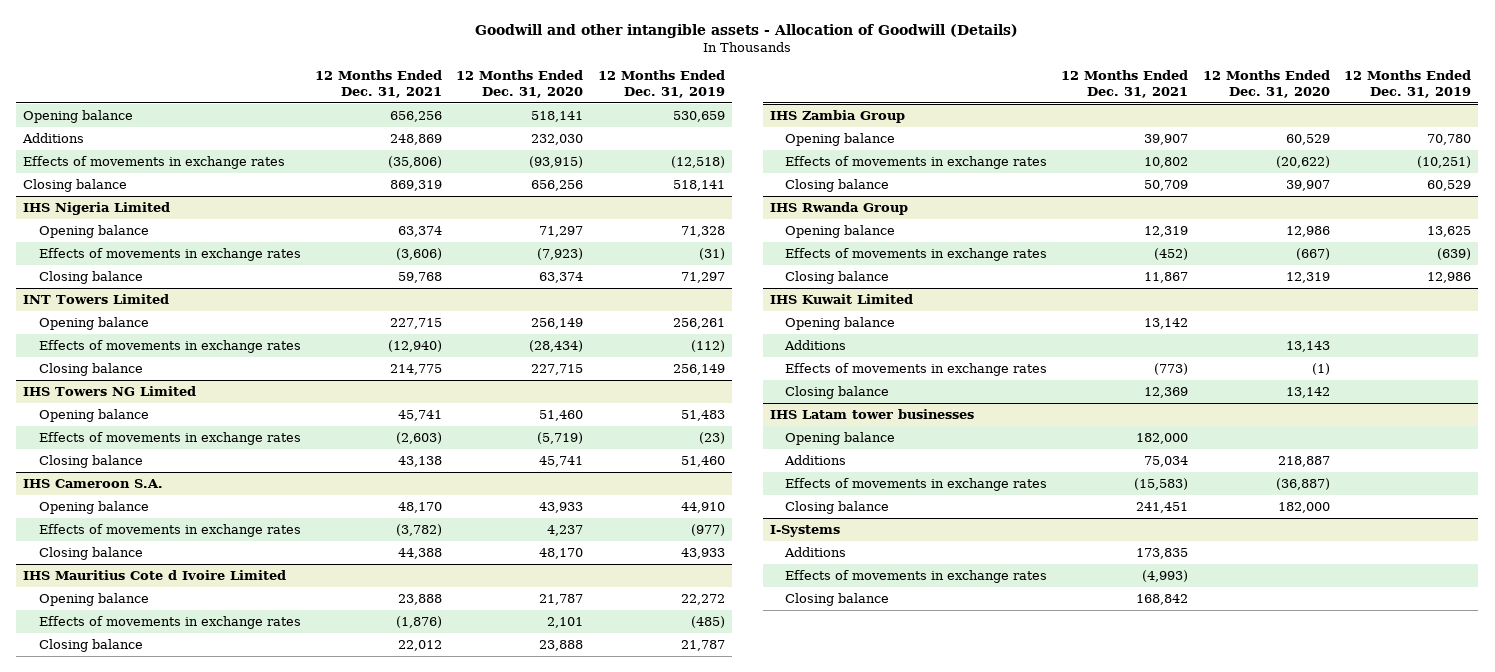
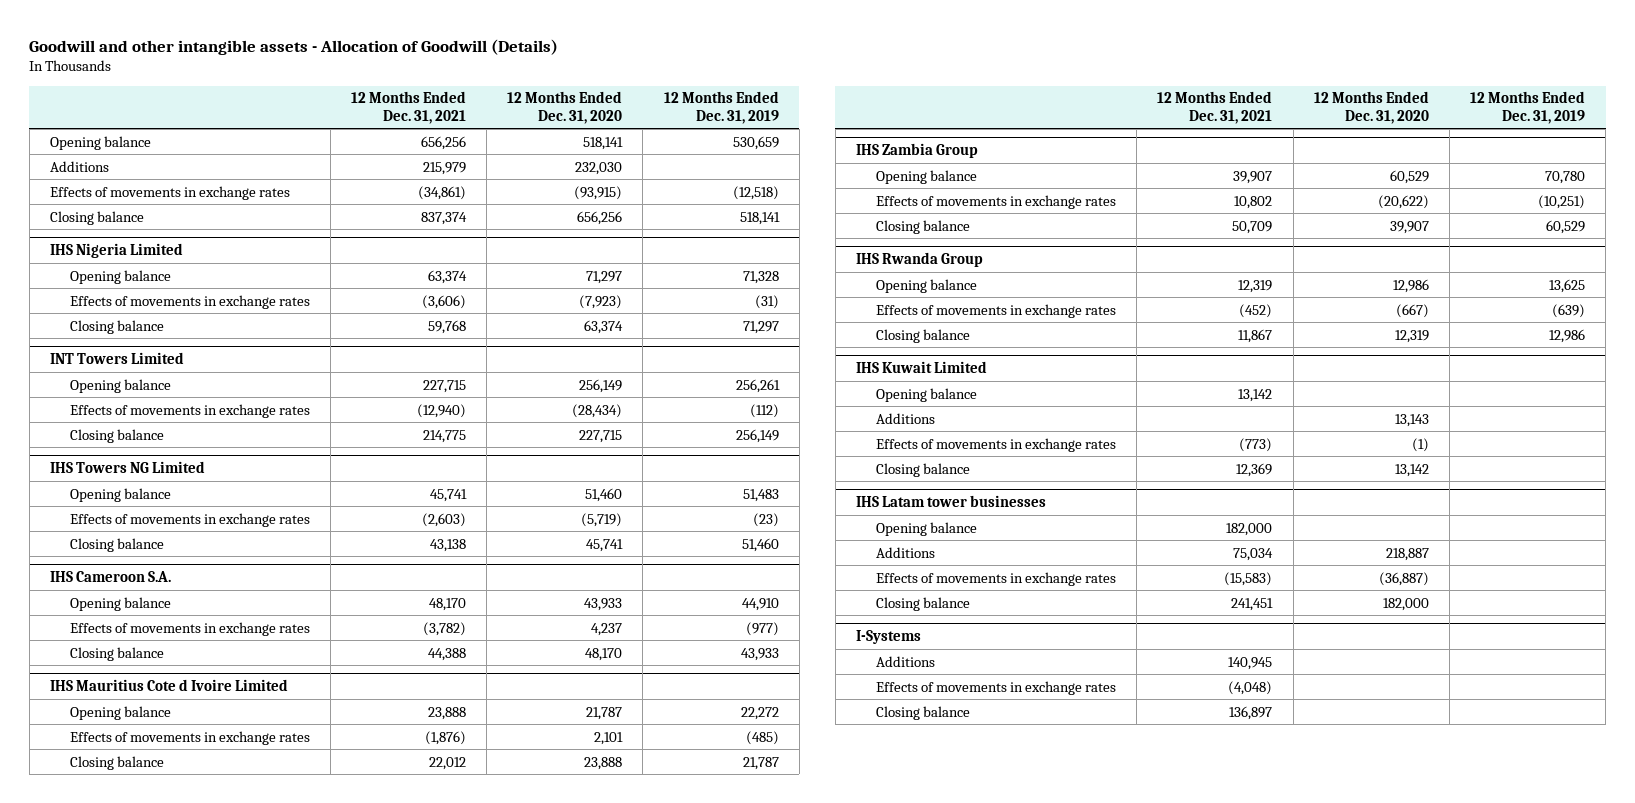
- Additions | 248,869 | 232,030 |
- Effects of movements in exchange rates | (35,806) | (93,915) | (12,518)
- Closing balance | 869,319 | 656,256 | 518,141
+ Additions | 215,979 | 232,030 |
+ Effects of movements in exchange rates | (34,861) | (93,915) | (12,518)
+ Closing balance | 837,374 | 656,256 | 518,141
@ I-Systems
- Additions | 173,835 | |
- Effects of movements in exchange rates | (4,993) | |
- Closing balance | 168,842 | |
+ Additions | 140,945 | |
+ Effects of movements in exchange rates | (4,048) | |
+ Closing balance | 136,897 | |

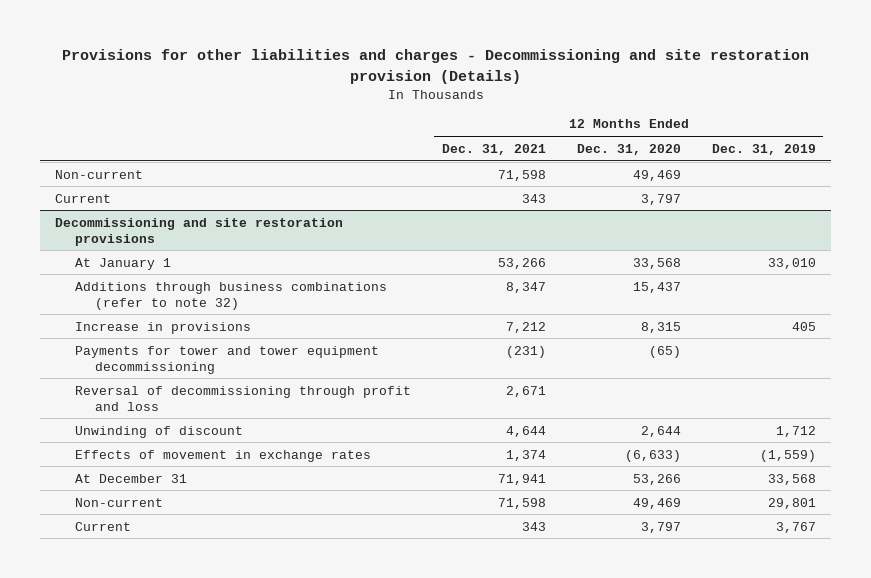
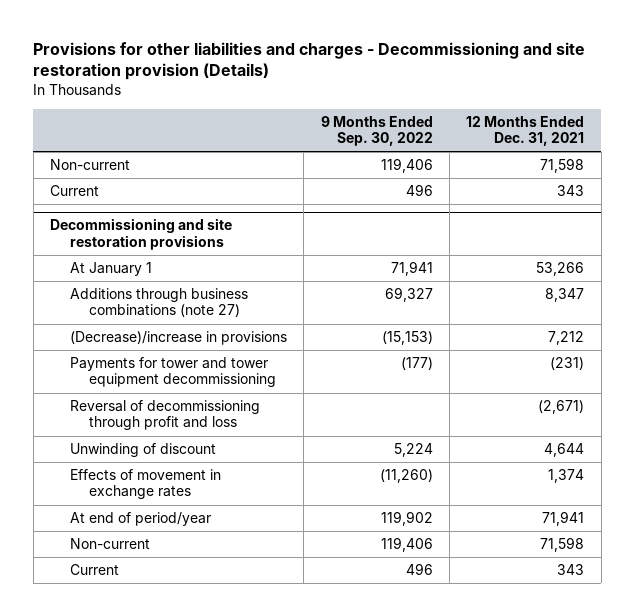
- | 12 Months Ended Dec. 31, 2021 | 12 Months Ended Dec. 31, 2020 | 12 Months Ended Dec. 31, 2019
+ | 9 Months Ended Sep. 30, 2022 | 12 Months Ended Dec. 31, 2021
@ Decommissioning and site restoration provisions
- Additions through business combinations (refer to note 32) | 8,347 | 15,437 |
- Increase in provisions | 7,212 | 8,315 | 405
+ Additions through business combinations (note 27) | 69,327 | 8,347
+ (Decrease)/increase in provisions | (15,153) | 7,212
- Reversal of decommissioning through profit and loss | 2,671 | |
+ Reversal of decommissioning through profit and loss | | (2,671)
- At December 31 | 71,941 | 53,266 | 33,568
+ At end of period/year | 119,902 | 71,941

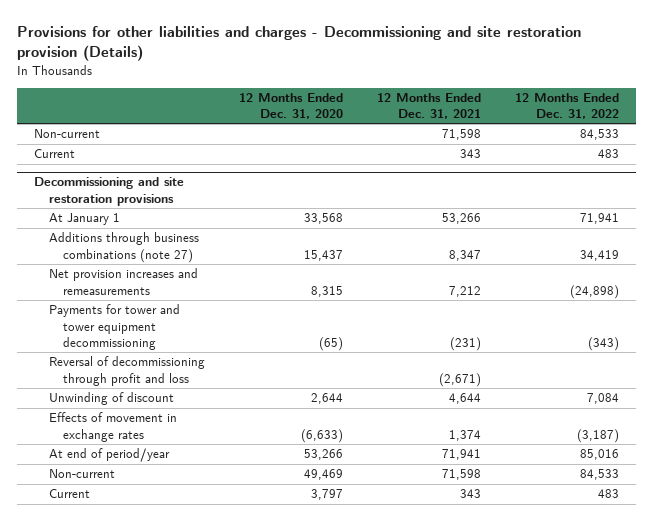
- | 9 Months Ended Sep. 30, 2022 | 12 Months Ended Dec. 31, 2021
+ | 12 Months Ended Dec. 31, 2020 | 12 Months Ended Dec. 31, 2021 | 12 Months Ended Dec. 31, 2022
@ Decommissioning and site restoration provisions
- (Decrease)/increase in provisions | (15,153) | 7,212
+ Net provision increases and remeasurements | 8,315 | 7,212 | (24,898)

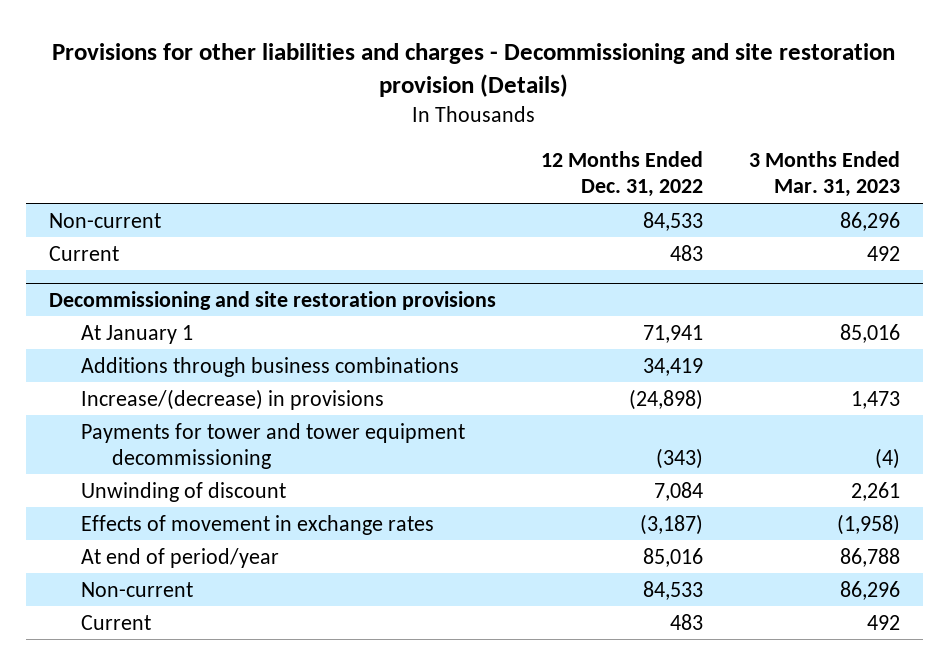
- | 12 Months Ended Dec. 31, 2020 | 12 Months Ended Dec. 31, 2021 | 12 Months Ended Dec. 31, 2022
+ | 12 Months Ended Dec. 31, 2022 | 3 Months Ended Mar. 31, 2023
@ Decommissioning and site restoration provisions
- Additions through business combinations (note 27) | 15,437 | 8,347 | 34,419
- Net provision increases and remeasurements | 8,315 | 7,212 | (24,898)
+ Additions through business combinations | 34,419 |
+ Increase/(decrease) in provisions | (24,898) | 1,473
- Reversal of decommissioning through profit and loss | | (2,671) |

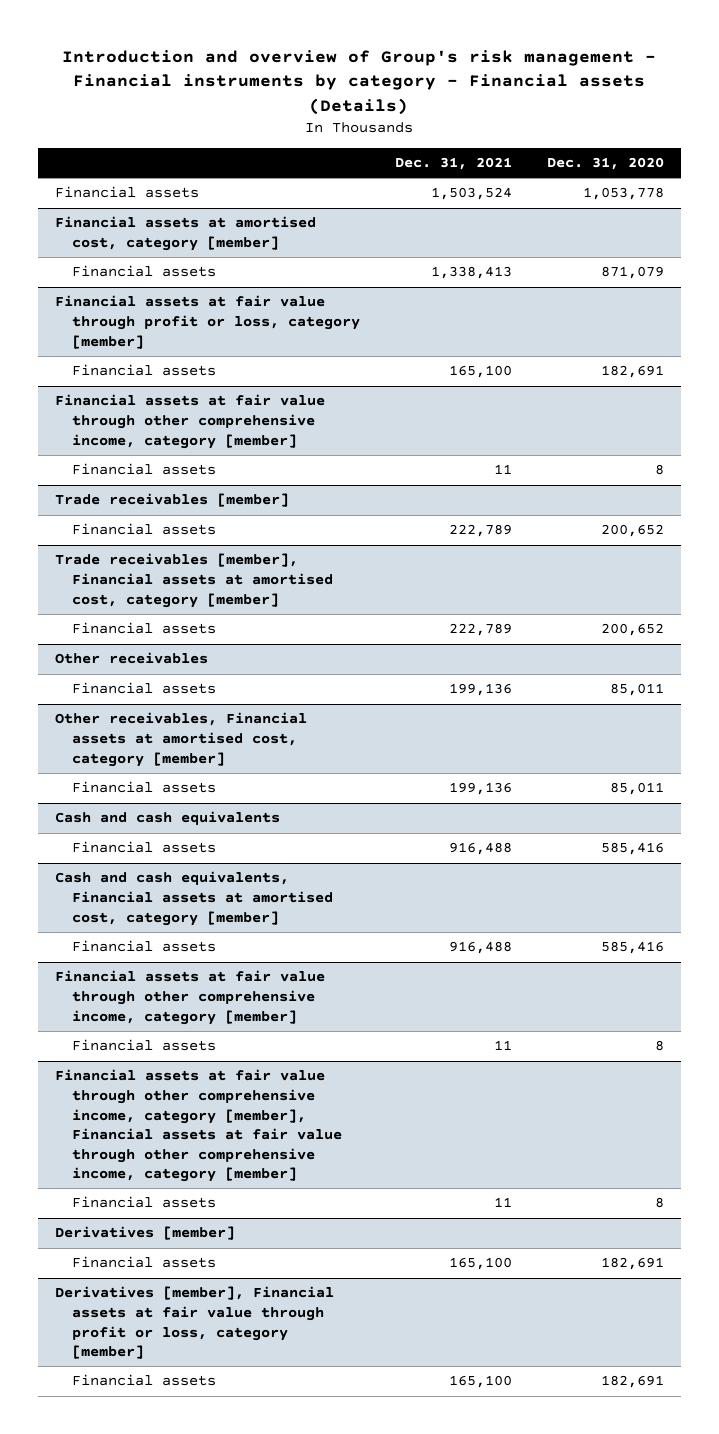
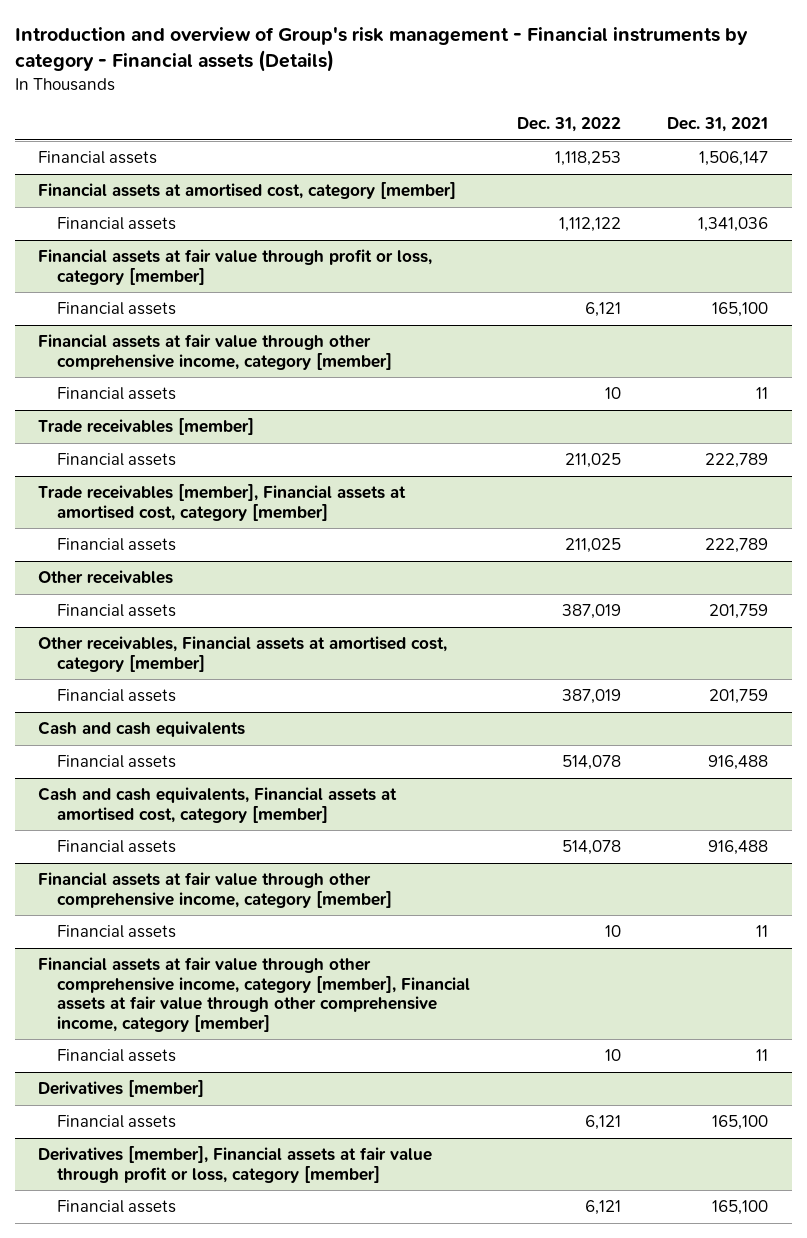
- | Dec. 31, 2021 | Dec. 31, 2020
+ | Dec. 31, 2022 | Dec. 31, 2021
- Financial assets | 1,503,524 | 1,053,778
+ Financial assets | 1,118,253 | 1,506,147
@ Financial assets at amortised cost, category [member]
- Financial assets | 1,338,413 | 871,079
+ Financial assets | 1,112,122 | 1,341,036
@ Other receivables
- Financial assets | 199,136 | 85,011
+ Financial assets | 387,019 | 201,759
@ Other receivables, Financial assets at amortised cost, category [member]
- Financial assets | 199,136 | 85,011
+ Financial assets | 387,019 | 201,759

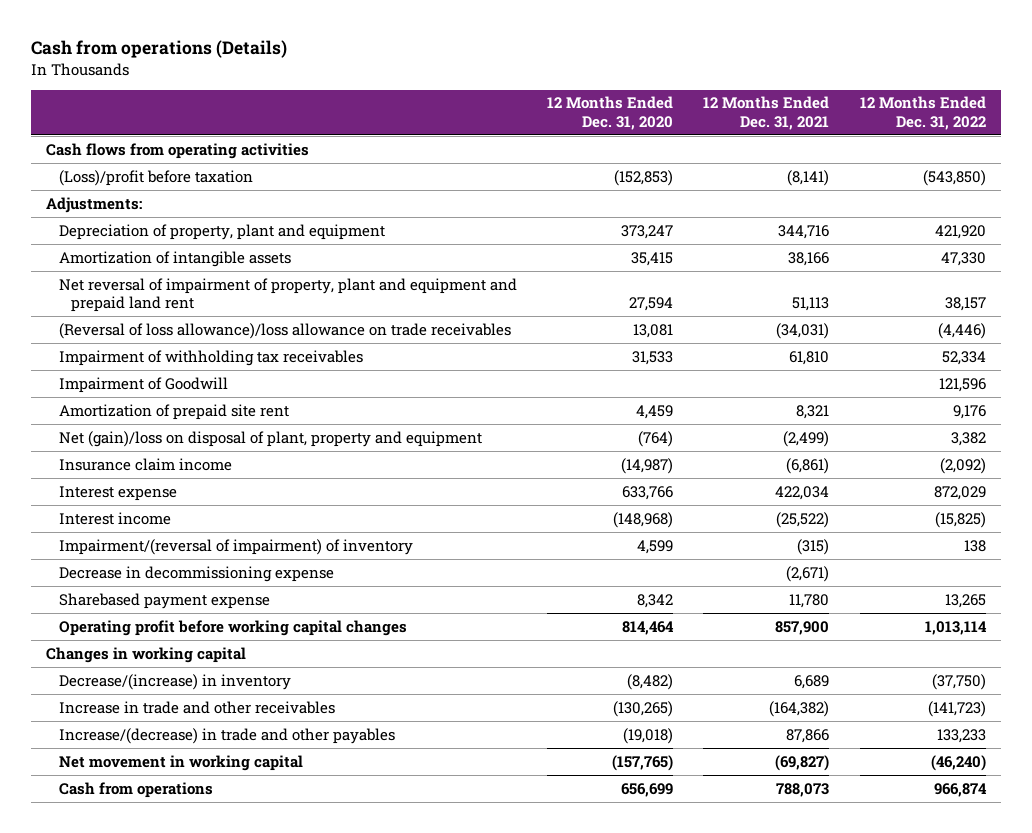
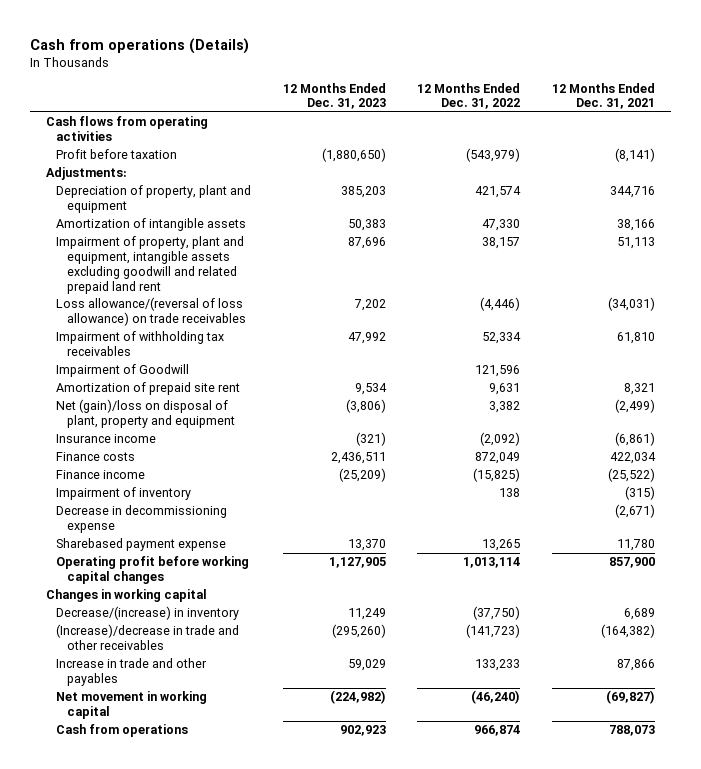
- | 12 Months Ended Dec. 31, 2020 | 12 Months Ended Dec. 31, 2021 | 12 Months Ended Dec. 31, 2022
+ | 12 Months Ended Dec. 31, 2023 | 12 Months Ended Dec. 31, 2022 | 12 Months Ended Dec. 31, 2021
- (Loss)/profit before taxation | (152,853) | (8,141) | (543,850)
+ Profit before taxation | (1,880,650) | (543,979) | (8,141)
- Depreciation of property, plant and equipment | 373,247 | 344,716 | 421,920
+ Depreciation of property, plant and equipment | 385,203 | 421,574 | 344,716
- Net reversal of impairment of property, plant and equipment and prepaid land rent | 27,594 | 51,113 | 38,157
- (Reversal of loss allowance)/loss allowance on trade receivables | 13,081 | (34,031) | (4,446)
+ Impairment of property, plant and equipment, intangible assets excluding goodwill and related prepaid land rent | 87,696 | 38,157 | 51,113
+ Loss allowance/(reversal of loss allowance) on trade receivables | 7,202 | (4,446) | (34,031)
- Amortization of prepaid site rent | 4,459 | 8,321 | 9,176
+ Amortization of prepaid site rent | 9,534 | 9,631 | 8,321
- Insurance claim income | (14,987) | (6,861) | (2,092)
- Interest expense | 633,766 | 422,034 | 872,029
- Interest income | (148,968) | (25,522) | (15,825)
- Impairment/(reversal of impairment) of inventory | 4,599 | (315) | 138
+ Insurance income | (321) | (2,092) | (6,861)
+ Finance costs | 2,436,511 | 872,049 | 422,034
+ Finance income | (25,209) | (15,825) | (25,522)
+ Impairment of inventory | | 138 | (315)
- Increase in trade and other receivables | (130,265) | (164,382) | (141,723)
- Increase/(decrease) in trade and other payables | (19,018) | 87,866 | 133,233
+ (Increase)/decrease in trade and other receivables | (295,260) | (141,723) | (164,382)
+ Increase in trade and other payables | 59,029 | 133,233 | 87,866

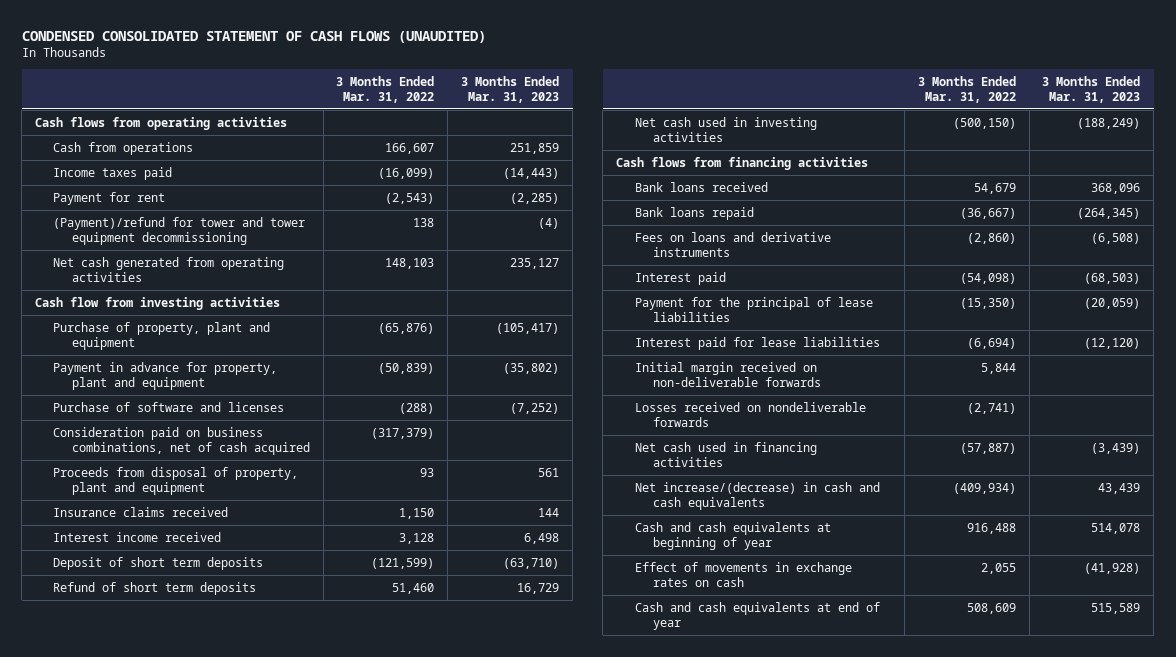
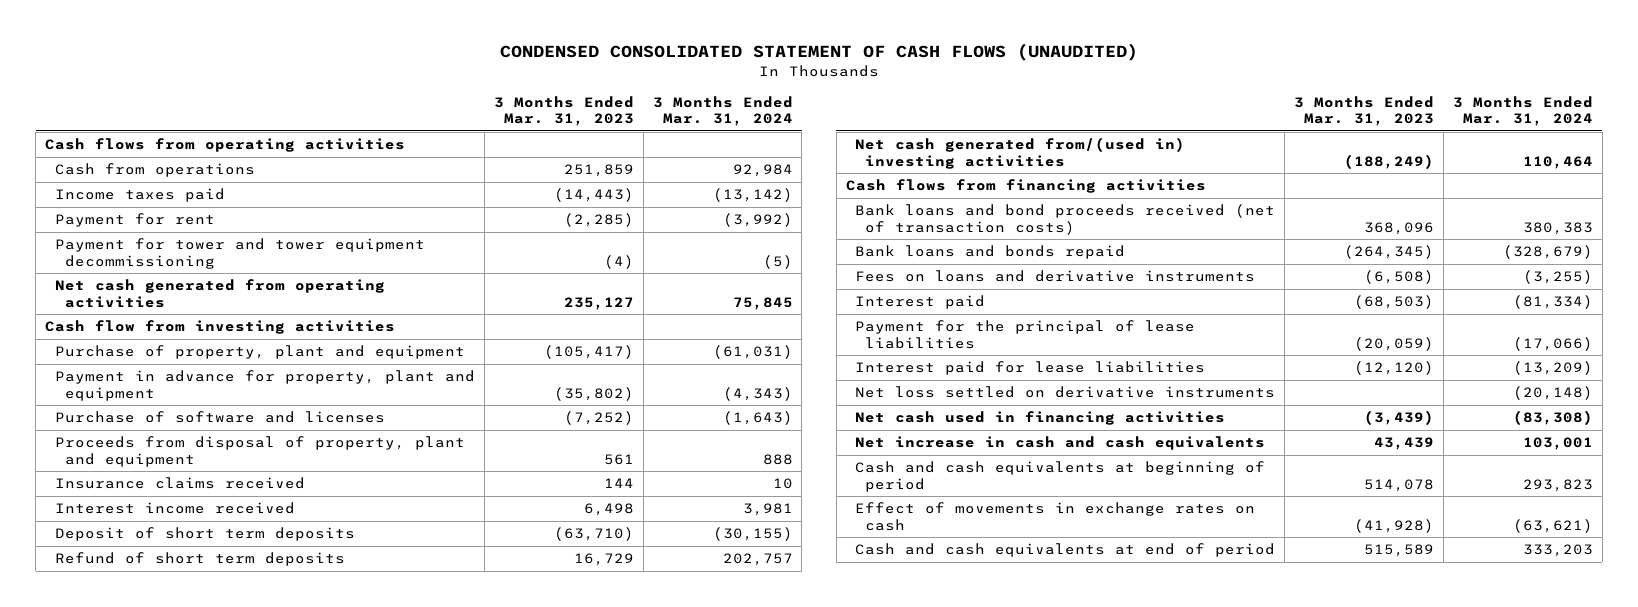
- | 3 Months Ended Mar. 31, 2022 | 3 Months Ended Mar. 31, 2023
+ | 3 Months Ended Mar. 31, 2023 | 3 Months Ended Mar. 31, 2024
- (Payment)/refund for tower and tower equipment decommissioning | 138 | (4)
+ Payment for tower and tower equipment decommissioning | (4) | (5)
- Consideration paid on business combinations, net of cash acquired | (317,379) |
- Net cash used in investing activities | (500,150) | (188,249)
+ Net cash generated from/(used in) investing activities | (188,249) | 110,464
- Bank loans received | 54,679 | 368,096
- Bank loans repaid | (36,667) | (264,345)
+ Bank loans and bond proceeds received (net of transaction costs) | 368,096 | 380,383
+ Bank loans and bonds repaid | (264,345) | (328,679)
- Initial margin received on non-deliverable forwards | 5,844 |
- Losses received on nondeliverable forwards | (2,741) |
+ Net loss settled on derivative instruments | | (20,148)
- Net increase/(decrease) in cash and cash equivalents | (409,934) | 43,439
- Cash and cash equivalents at beginning of year | 916,488 | 514,078
+ Net increase in cash and cash equivalents | 43,439 | 103,001
+ Cash and cash equivalents at beginning of period | 514,078 | 293,823
- Cash and cash equivalents at end of year | 508,609 | 515,589
+ Cash and cash equivalents at end of period | 515,589 | 333,203

